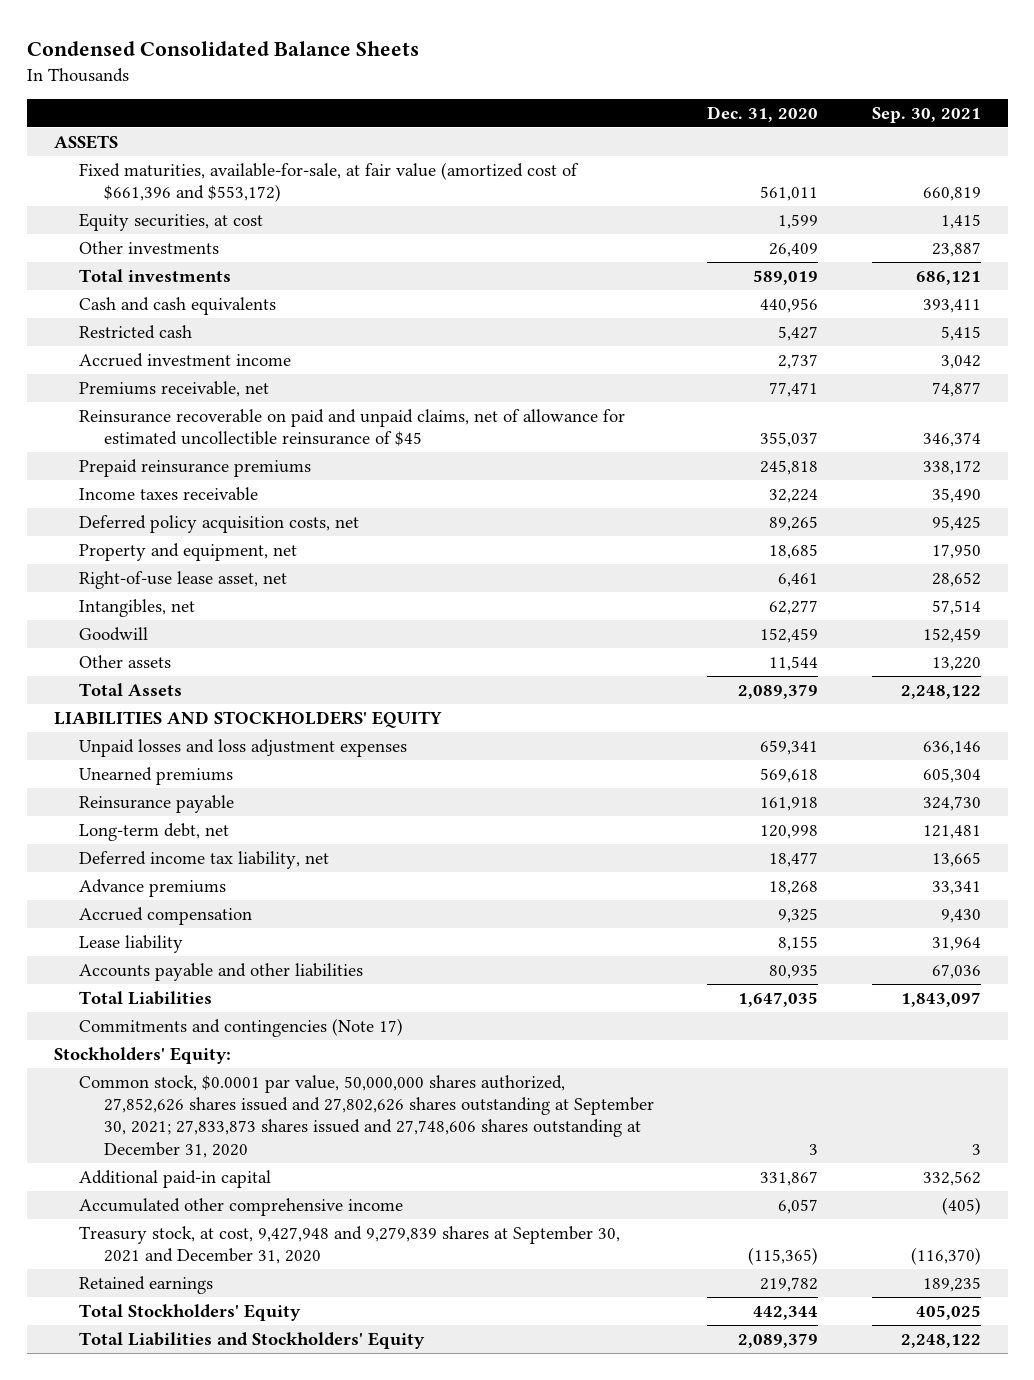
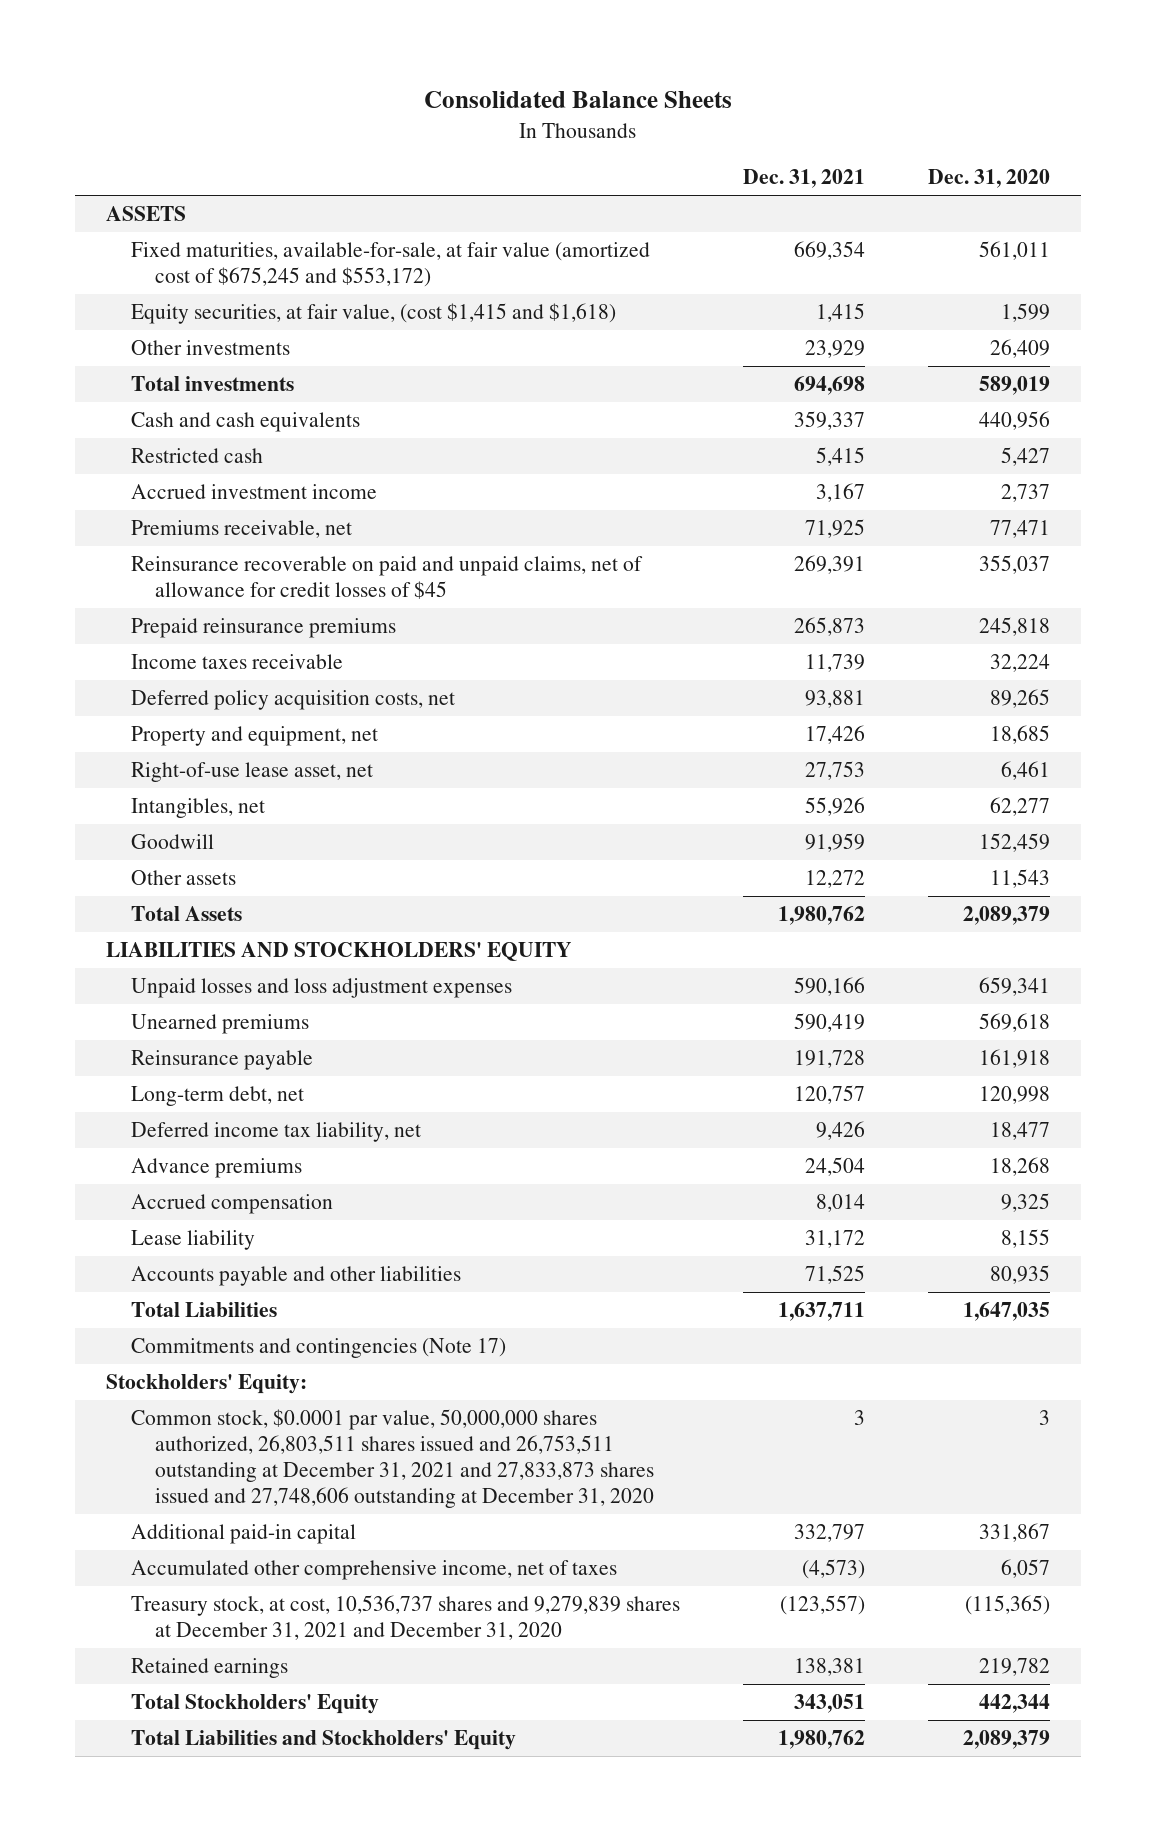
- Condensed Consolidated Balance Sheets
+ Consolidated Balance Sheets
- | Dec. 31, 2020 | Sep. 30, 2021
+ | Dec. 31, 2021 | Dec. 31, 2020
- Fixed maturities, available-for-sale, at fair value (amortized cost of $661,396 and $553,172) | 561,011 | 660,819
- Equity securities, at cost | 1,599 | 1,415
+ Fixed maturities, available-for-sale, at fair value (amortized cost of $675,245 and $553,172) | 669,354 | 561,011
+ Equity securities, at fair value, (cost $1,415 and $1,618) | 1,415 | 1,599
- Reinsurance recoverable on paid and unpaid claims, net of allowance for estimated uncollectible reinsurance of $45 | 355,037 | 346,374
+ Reinsurance recoverable on paid and unpaid claims, net of allowance for credit losses of $45 | 269,391 | 355,037
- Other assets | 11,544 | 13,220
+ Other assets | 12,272 | 11,543
- Common stock, $0.0001 par value, 50,000,000 shares authorized, 27,852,626 shares issued and 27,802,626 shares outstanding at September 30, 2021; 27,833,873 shares issued and 27,748,606 shares outstanding at December 31, 2020 | 3 | 3
+ Common stock, $0.0001 par value, 50,000,000 shares authorized, 26,803,511 shares issued and 26,753,511 outstanding at December 31, 2021 and 27,833,873 shares issued and 27,748,606 outstanding at December 31, 2020 | 3 | 3
- Accumulated other comprehensive income | 6,057 | (405)
- Treasury stock, at cost, 9,427,948 and 9,279,839 shares at September 30, 2021 and December 31, 2020 | (115,365) | (116,370)
+ Accumulated other comprehensive income, net of taxes | (4,573) | 6,057
+ Treasury stock, at cost, 10,536,737 shares and 9,279,839 shares at December 31, 2021 and December 31, 2020 | (123,557) | (115,365)

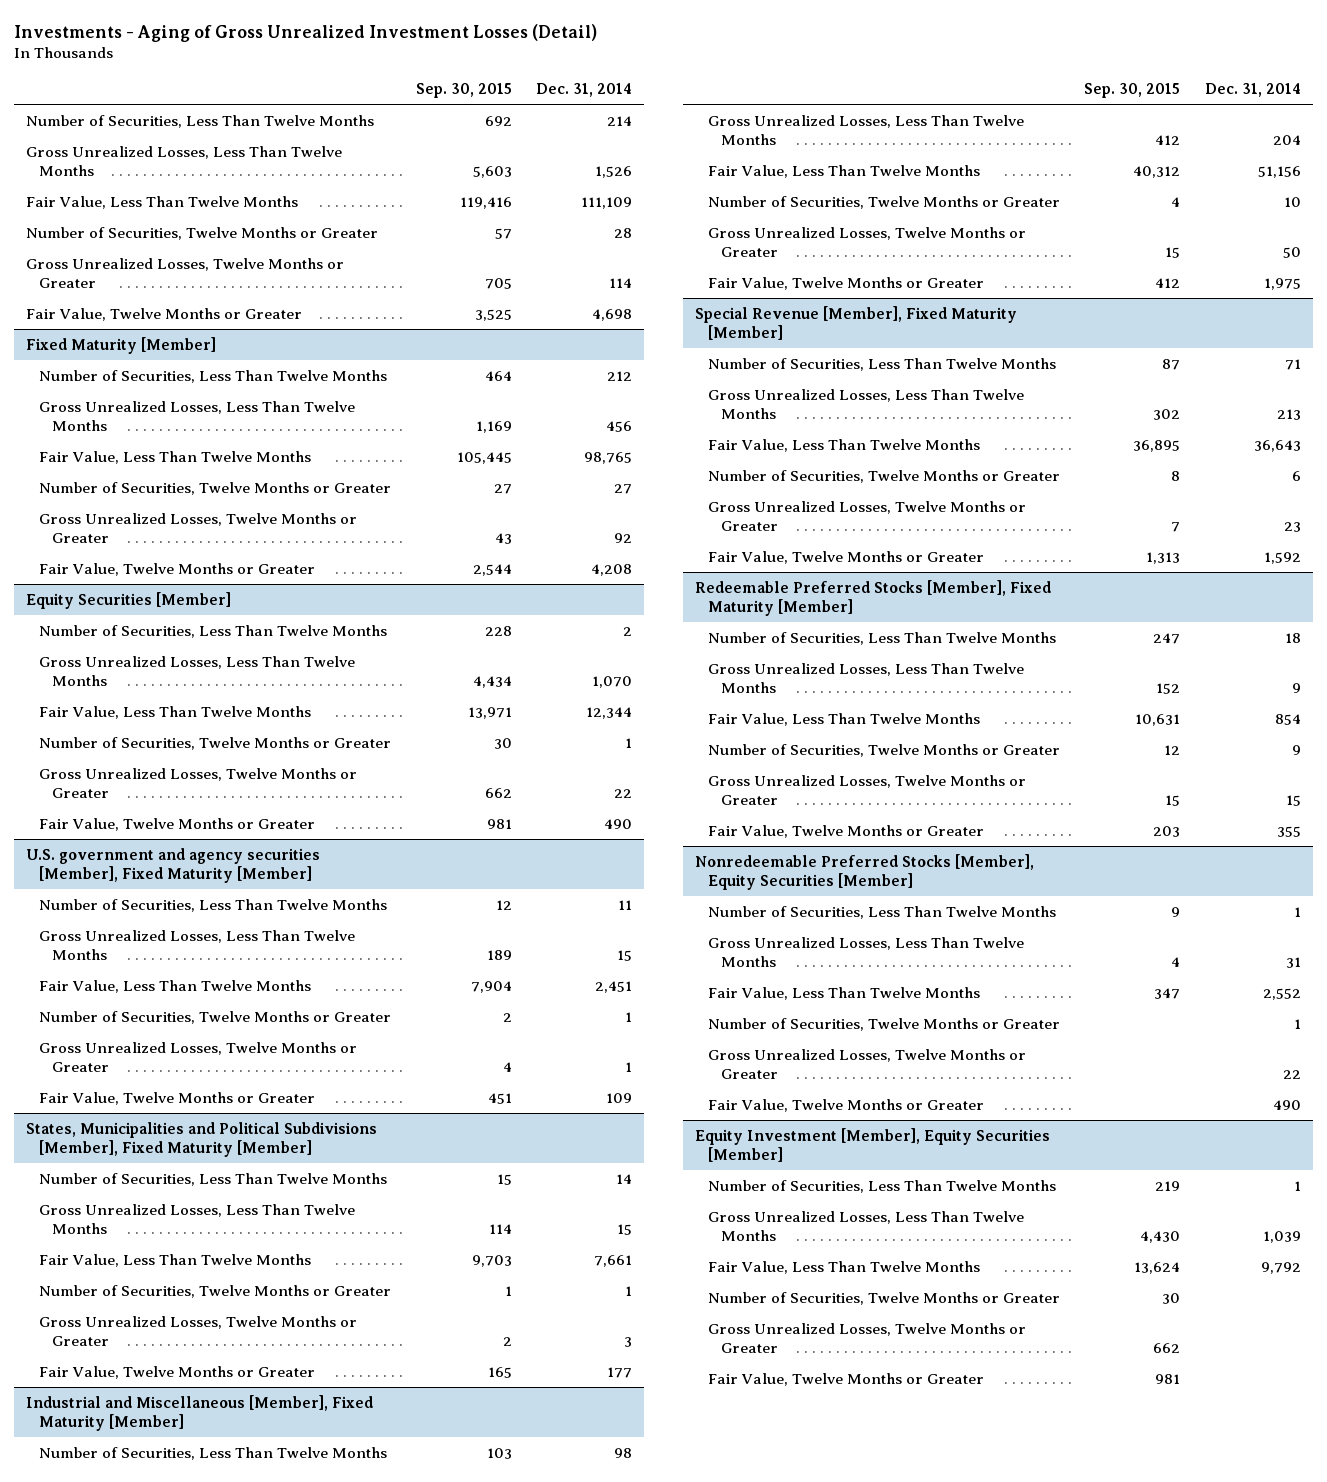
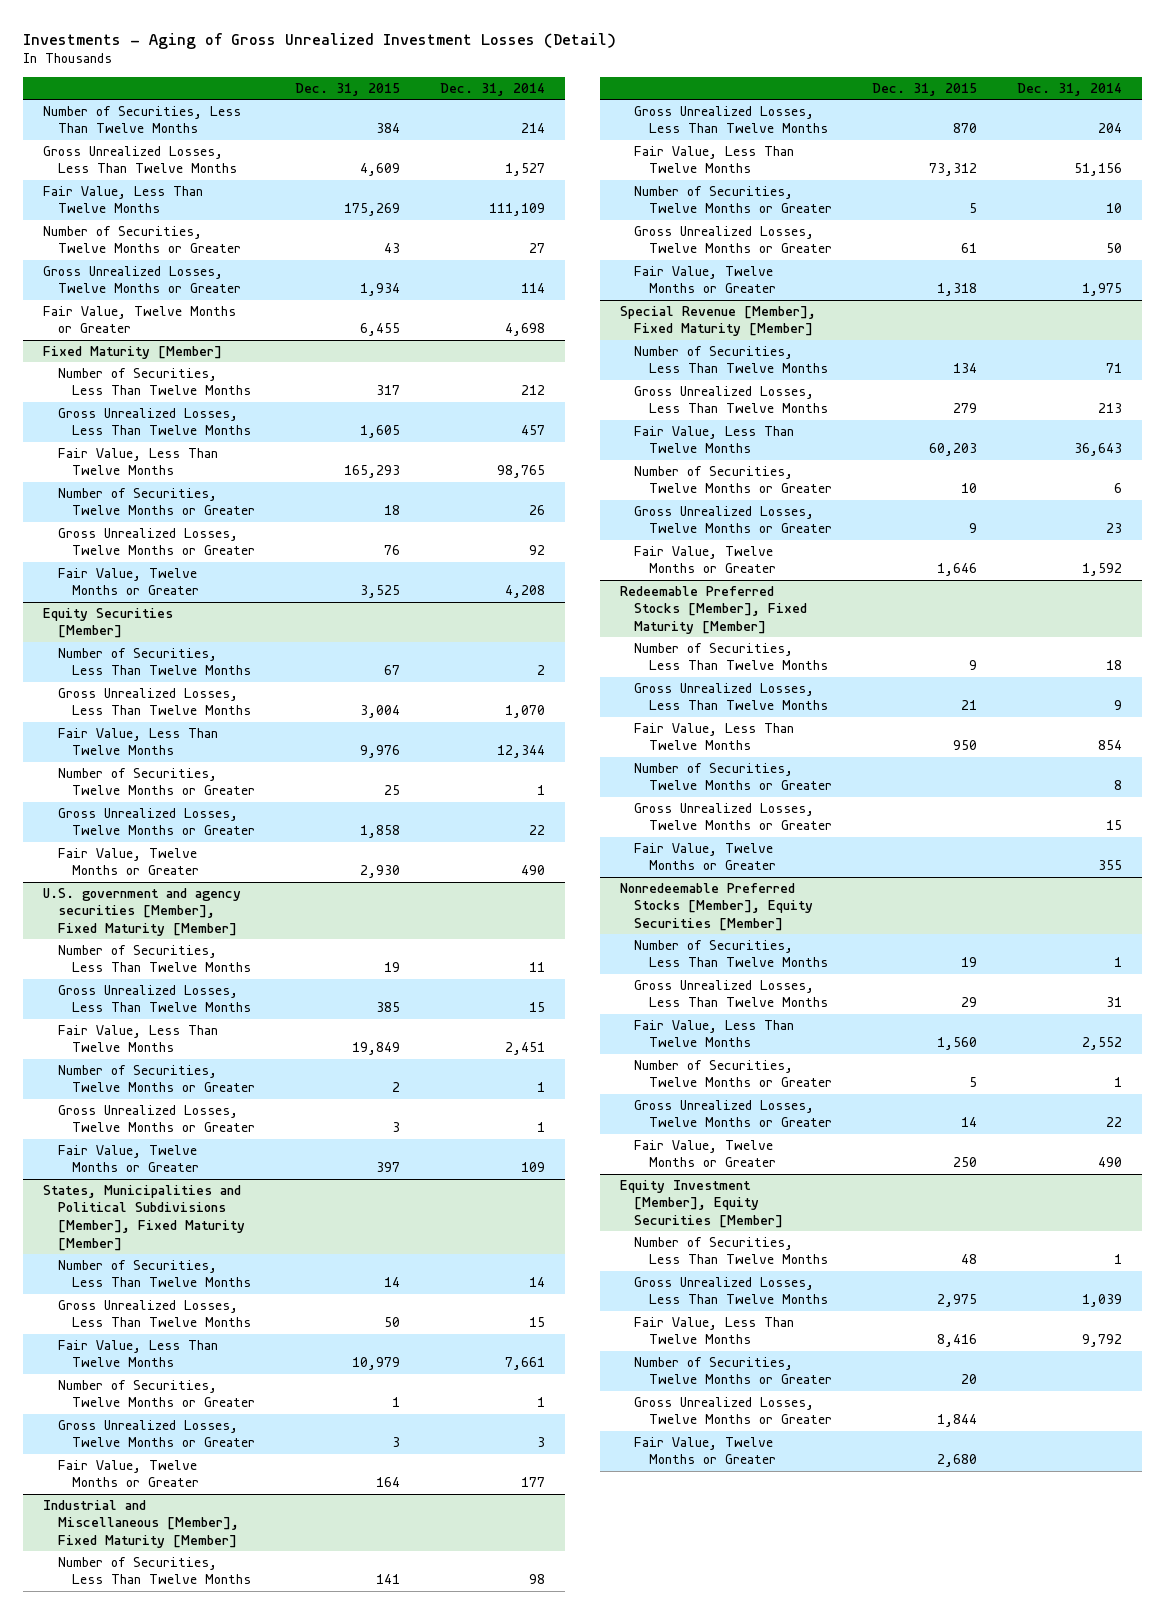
- | Sep. 30, 2015 | Dec. 31, 2014
+ | Dec. 31, 2015 | Dec. 31, 2014
- Gross Unrealized Losses, Less Than Twelve Months | 5,603 | 1,526
+ Gross Unrealized Losses, Less Than Twelve Months | 4,609 | 1,527
- Number of Securities, Twelve Months or Greater | 57 | 28
+ Number of Securities, Twelve Months or Greater | 43 | 27
@ Fixed Maturity [Member]
- Gross Unrealized Losses, Less Than Twelve Months | 1,169 | 456
+ Gross Unrealized Losses, Less Than Twelve Months | 1,605 | 457
- Number of Securities, Twelve Months or Greater | 27 | 27
+ Number of Securities, Twelve Months or Greater | 18 | 26
@ Redeemable Preferred Stocks [Member], Fixed Maturity [Member]
- Number of Securities, Twelve Months or Greater | 12 | 9
+ Number of Securities, Twelve Months or Greater | | 8

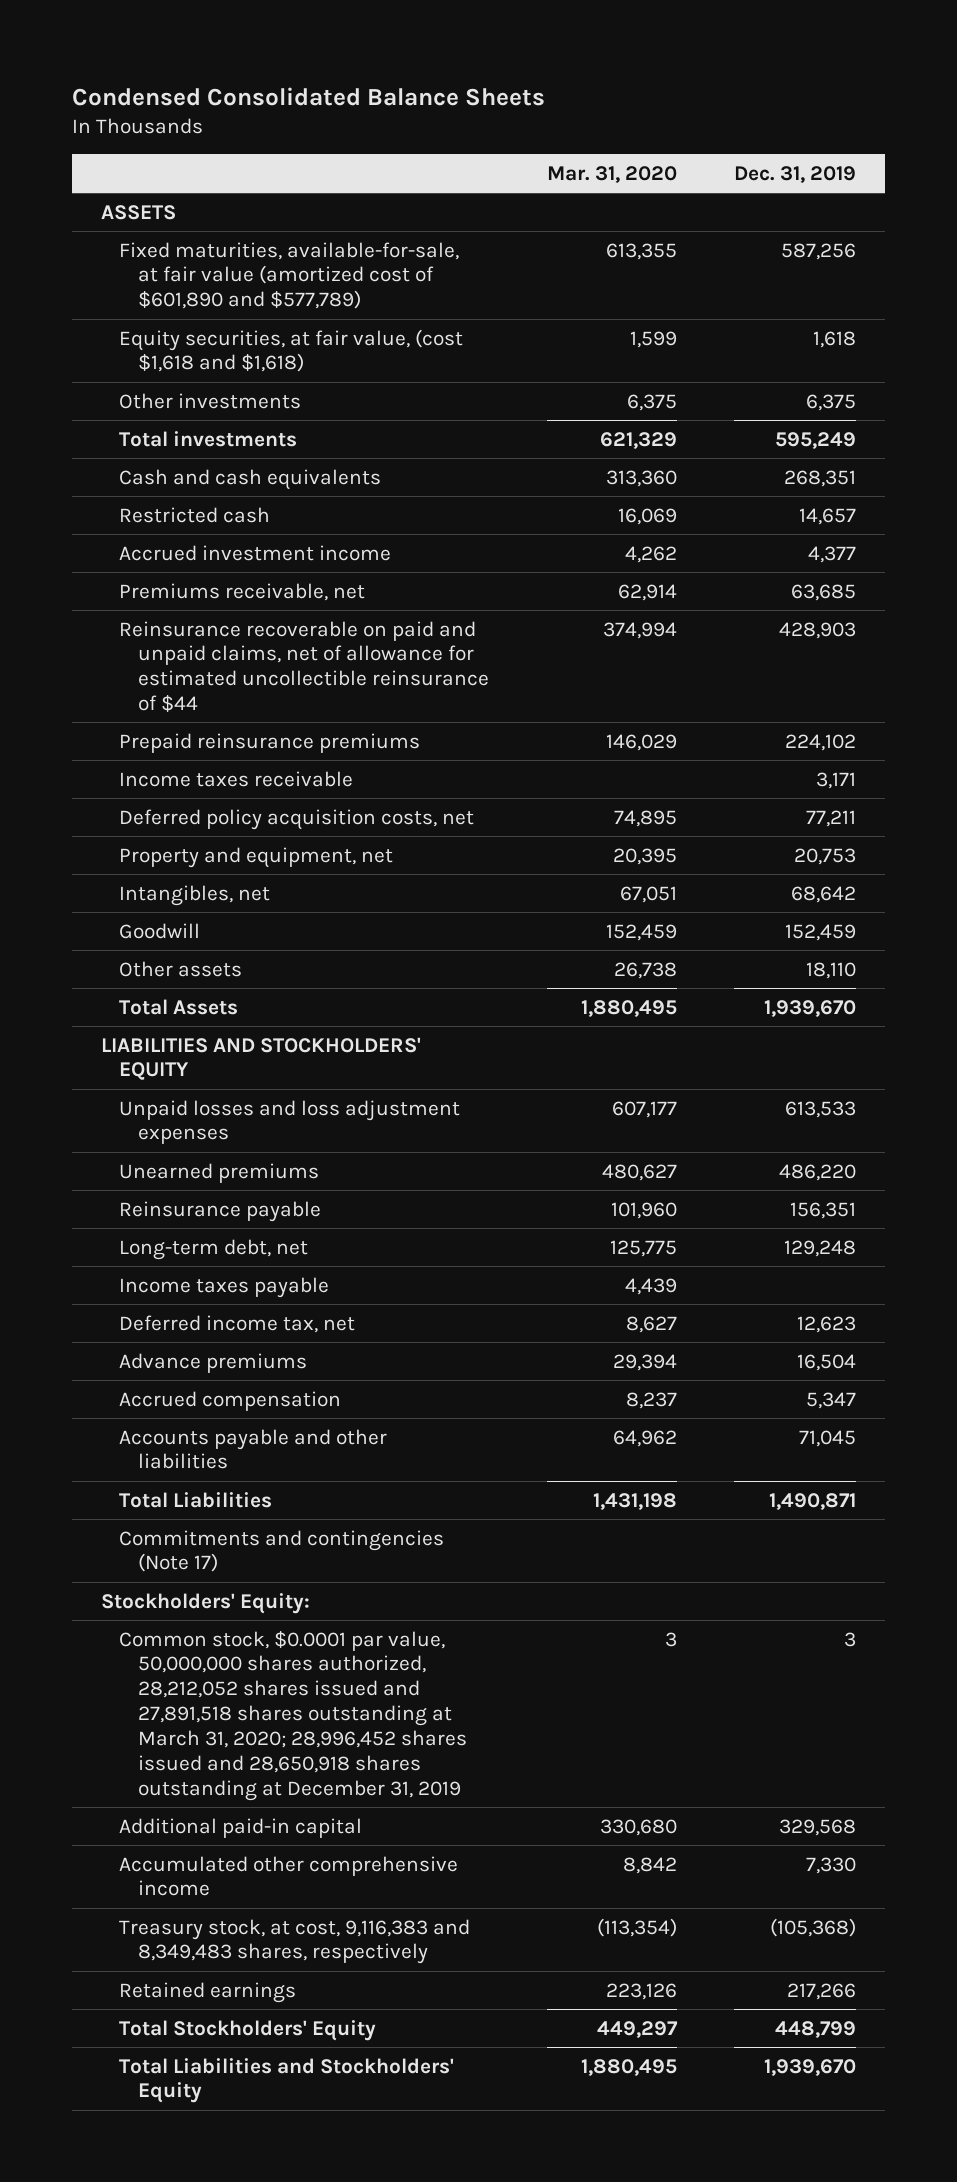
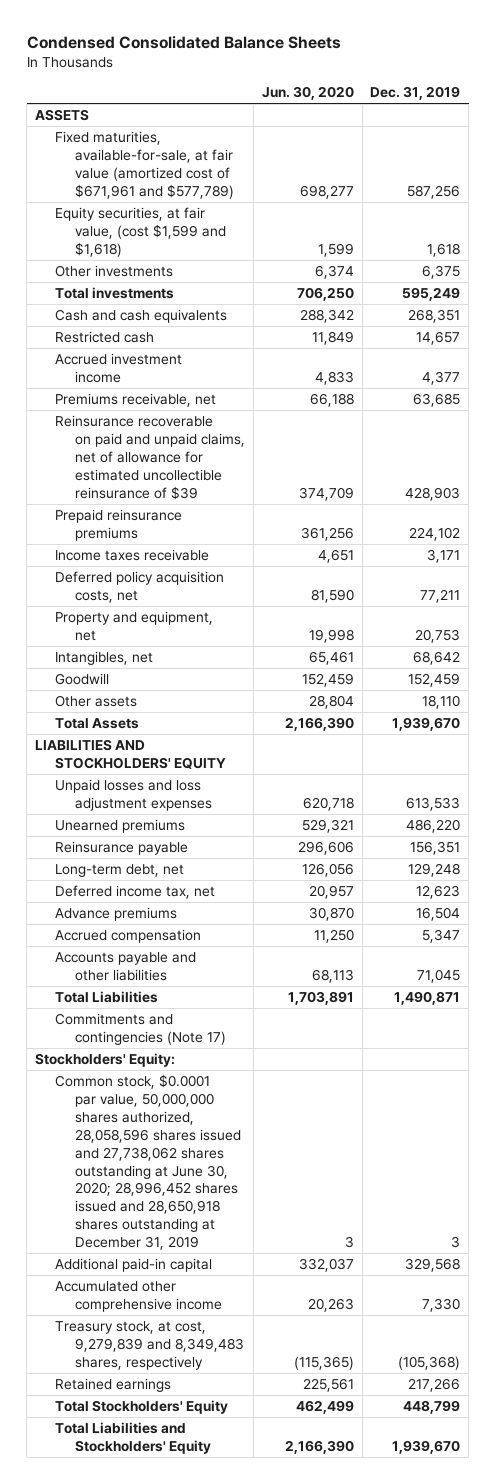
- | Mar. 31, 2020 | Dec. 31, 2019
+ | Jun. 30, 2020 | Dec. 31, 2019
- Fixed maturities, available-for-sale, at fair value (amortized cost of $601,890 and $577,789) | 613,355 | 587,256
- Equity securities, at fair value, (cost $1,618 and $1,618) | 1,599 | 1,618
+ Fixed maturities, available-for-sale, at fair value (amortized cost of $671,961 and $577,789) | 698,277 | 587,256
+ Equity securities, at fair value, (cost $1,599 and $1,618) | 1,599 | 1,618
- Reinsurance recoverable on paid and unpaid claims, net of allowance for estimated uncollectible reinsurance of $44 | 374,994 | 428,903
+ Reinsurance recoverable on paid and unpaid claims, net of allowance for estimated uncollectible reinsurance of $39 | 374,709 | 428,903
- Income taxes payable | 4,439 |
- Common stock, $0.0001 par value, 50,000,000 shares authorized, 28,212,052 shares issued and 27,891,518 shares outstanding at March 31, 2020; 28,996,452 shares issued and 28,650,918 shares outstanding at December 31, 2019 | 3 | 3
+ Common stock, $0.0001 par value, 50,000,000 shares authorized, 28,058,596 shares issued and 27,738,062 shares outstanding at June 30, 2020; 28,996,452 shares issued and 28,650,918 shares outstanding at December 31, 2019 | 3 | 3
- Treasury stock, at cost, 9,116,383 and 8,349,483 shares, respectively | (113,354) | (105,368)
+ Treasury stock, at cost, 9,279,839 and 8,349,483 shares, respectively | (115,365) | (105,368)

